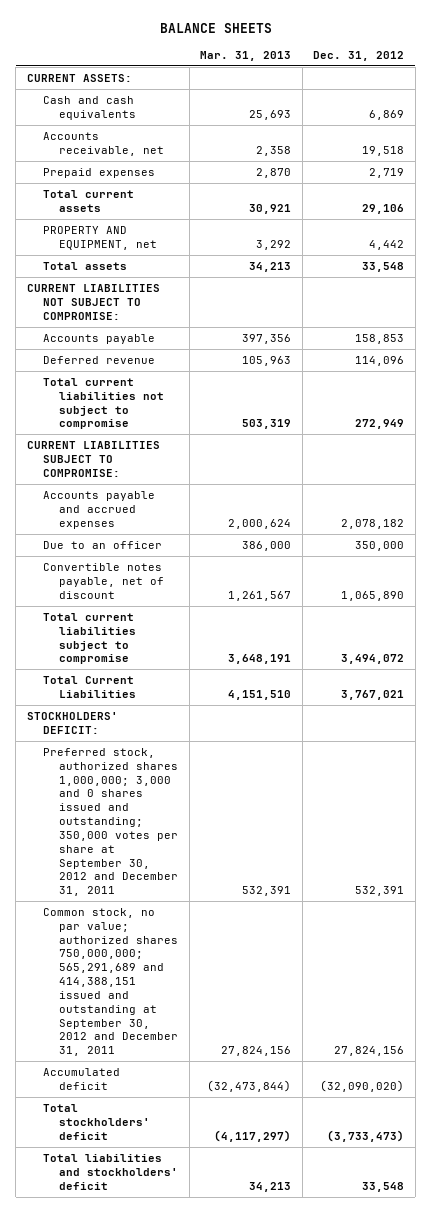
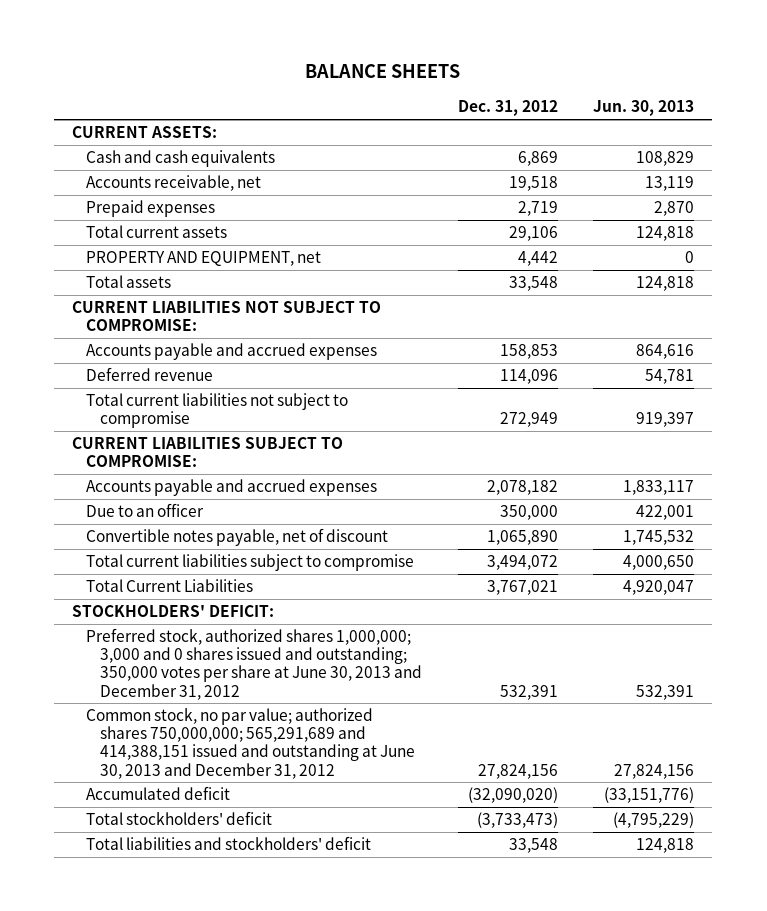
- | Mar. 31, 2013 | Dec. 31, 2012
+ | Dec. 31, 2012 | Jun. 30, 2013
- Accounts payable | 397,356 | 158,853
+ Accounts payable and accrued expenses | 158,853 | 864,616
- Preferred stock, authorized shares 1,000,000; 3,000 and 0 shares issued and outstanding; 350,000 votes per share at September 30, 2012 and December 31, 2011 | 532,391 | 532,391
- Common stock, no par value; authorized shares 750,000,000; 565,291,689 and 414,388,151 issued and outstanding at September 30, 2012 and December 31, 2011 | 27,824,156 | 27,824,156
+ Preferred stock, authorized shares 1,000,000; 3,000 and 0 shares issued and outstanding; 350,000 votes per share at June 30, 2013 and December 31, 2012 | 532,391 | 532,391
+ Common stock, no par value; authorized shares 750,000,000; 565,291,689 and 414,388,151 issued and outstanding at June 30, 2013 and December 31, 2012 | 27,824,156 | 27,824,156

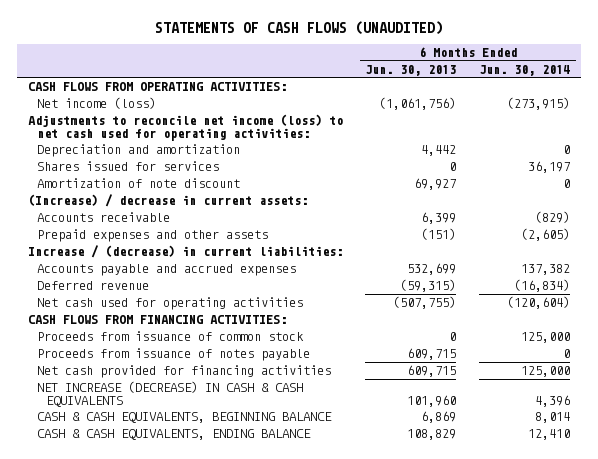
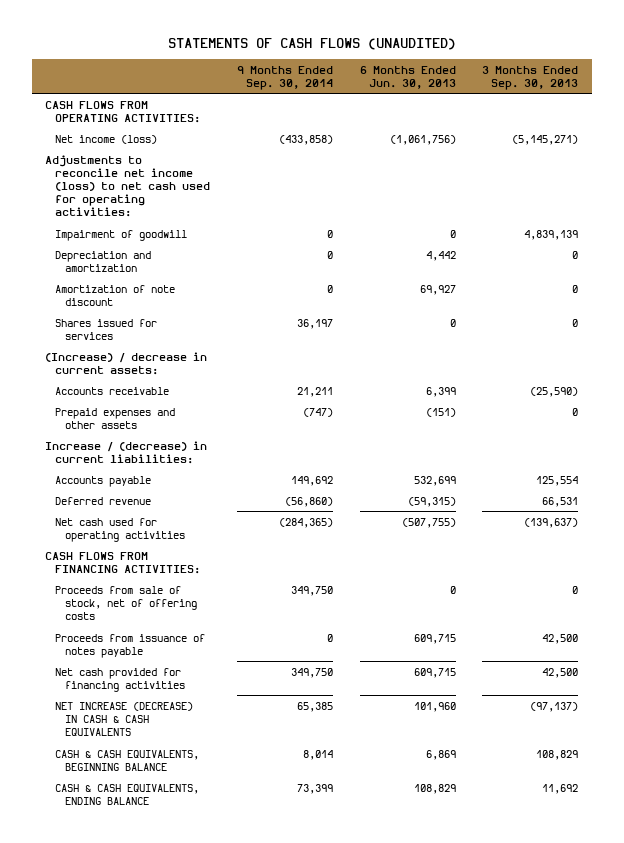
- | 6 Months Ended Jun. 30, 2013 | 6 Months Ended Jun. 30, 2014
+ | 9 Months Ended Sep. 30, 2014 | 6 Months Ended Jun. 30, 2013 | 3 Months Ended Sep. 30, 2013
+ Impairment of goodwill | 0 | 0 | 4,839,139
moved down: Shares issued for services | 36,197 | 0 | 0
- Accounts payable and accrued expenses | 532,699 | 137,382
+ Accounts payable | 149,692 | 532,699 | 125,554
- Proceeds from issuance of common stock | 0 | 125,000
+ Proceeds from sale of stock, net of offering costs | 349,750 | 0 | 0

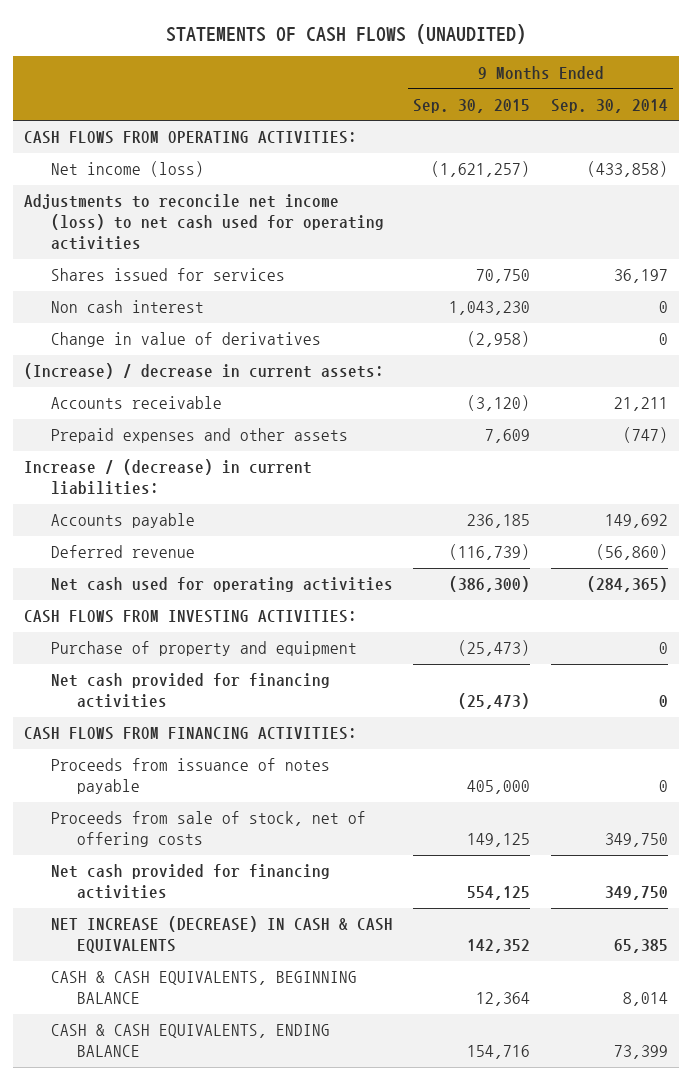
- | 9 Months Ended Sep. 30, 2014 | 6 Months Ended Jun. 30, 2013 | 3 Months Ended Sep. 30, 2013
+ | 9 Months Ended Sep. 30, 2015 | 9 Months Ended Sep. 30, 2014
- Adjustments to reconcile net income (loss) to net cash used for operating activities:
- Impairment of goodwill | 0 | 0 | 4,839,139
- Depreciation and amortization | 0 | 4,442 | 0
- Amortization of note discount | 0 | 69,927 | 0
+ Adjustments to reconcile net income (loss) to net cash used for operating activities
+ Non cash interest | 1,043,230 | 0
+ Change in value of derivatives | (2,958) | 0
+ CASH FLOWS FROM INVESTING ACTIVITIES:
+ Purchase of property and equipment | (25,473) | 0
+ Net cash provided for financing activities | (25,473) | 0
moved down: Proceeds from sale of stock, net of offering costs | 149,125 | 349,750

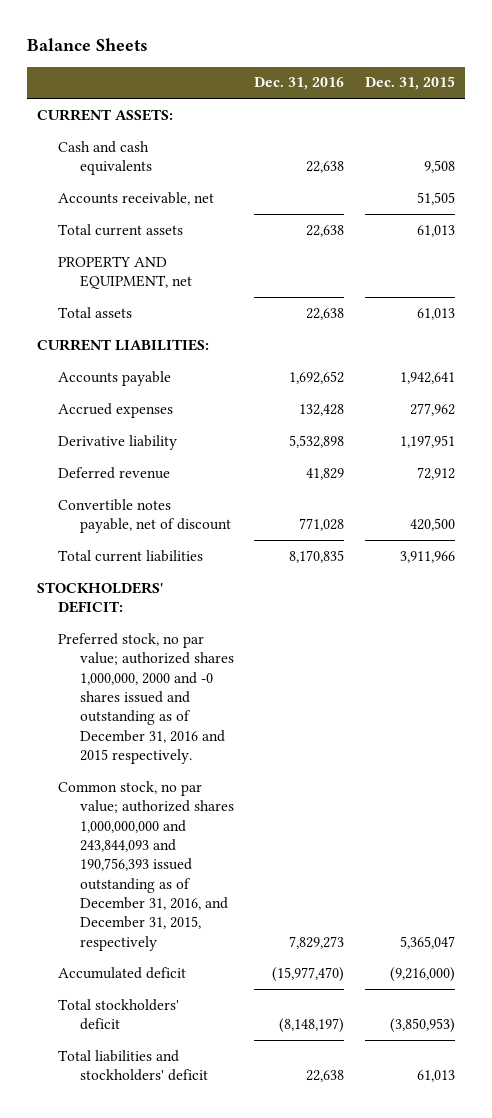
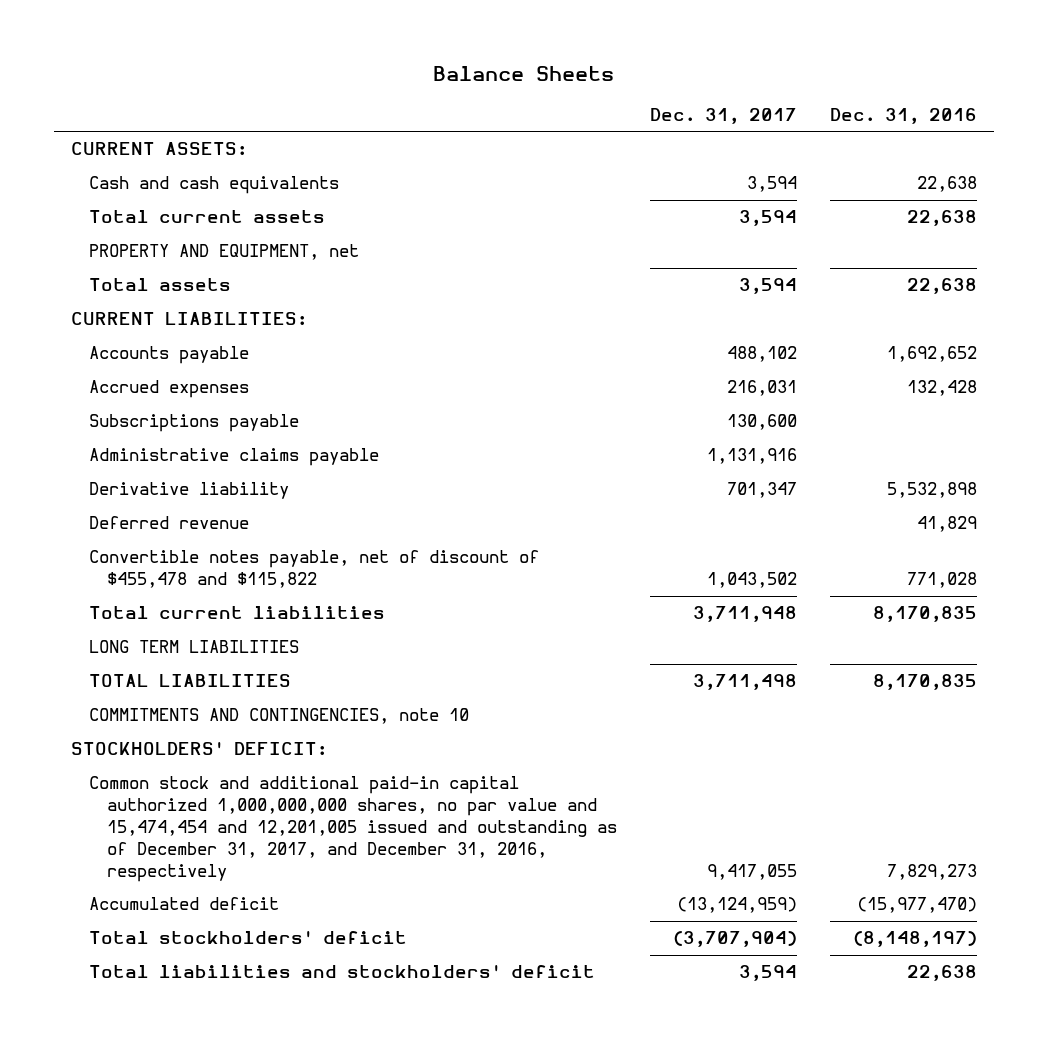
- | Dec. 31, 2016 | Dec. 31, 2015
+ | Dec. 31, 2017 | Dec. 31, 2016
- Accounts receivable, net | | 51,505
+ Subscriptions payable | 130,600 |
+ Administrative claims payable | 1,131,916 |
- Convertible notes payable, net of discount | 771,028 | 420,500
+ Convertible notes payable, net of discount of $455,478 and $115,822 | 1,043,502 | 771,028
+ LONG TERM LIABILITIES
+ TOTAL LIABILITIES | 3,711,498 | 8,170,835
+ COMMITMENTS AND CONTINGENCIES, note 10
- Preferred stock, no par value; authorized shares 1,000,000, 2000 and -0 shares issued and outstanding as of December 31, 2016 and 2015 respectively.
- Common stock, no par value; authorized shares 1,000,000,000 and 243,844,093 and 190,756,393 issued outstanding as of December 31, 2016, and December 31, 2015, respectively | 7,829,273 | 5,365,047
+ Common stock and additional paid-in capital authorized 1,000,000,000 shares, no par value and 15,474,454 and 12,201,005 issued and outstanding as of December 31, 2017, and December 31, 2016, respectively | 9,417,055 | 7,829,273

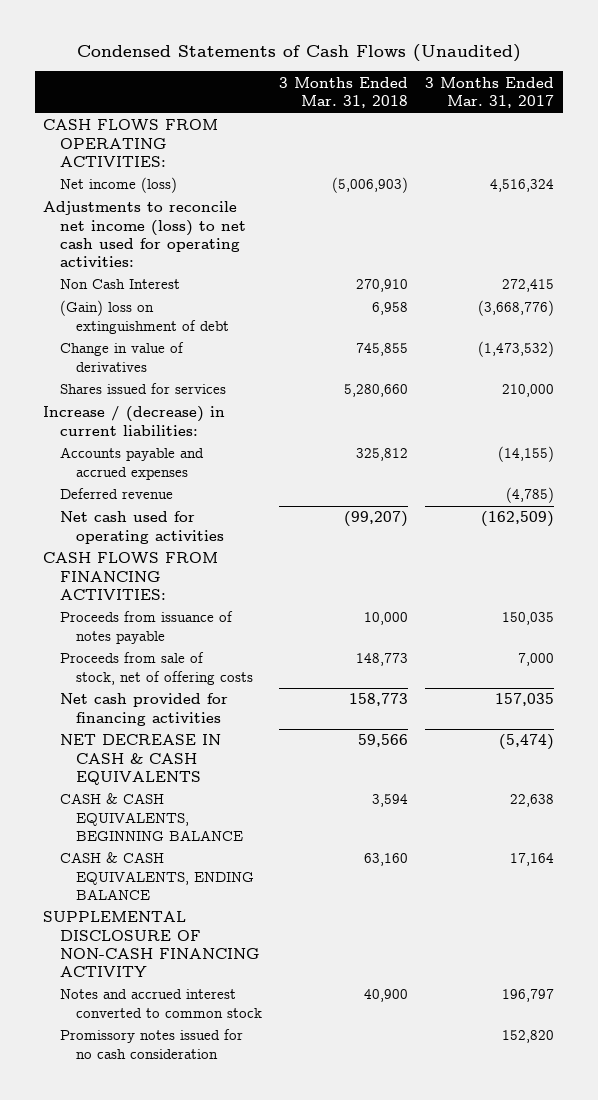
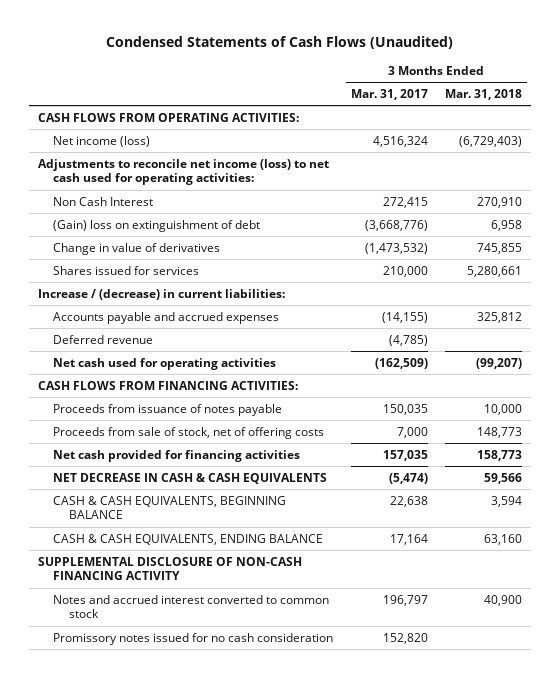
- | 3 Months Ended Mar. 31, 2018 | 3 Months Ended Mar. 31, 2017
+ | 3 Months Ended Mar. 31, 2017 | 3 Months Ended Mar. 31, 2018
- Net income (loss) | (5,006,903) | 4,516,324
+ Net income (loss) | 4,516,324 | (6,729,403)
- Shares issued for services | 5,280,660 | 210,000
+ Shares issued for services | 210,000 | 5,280,661

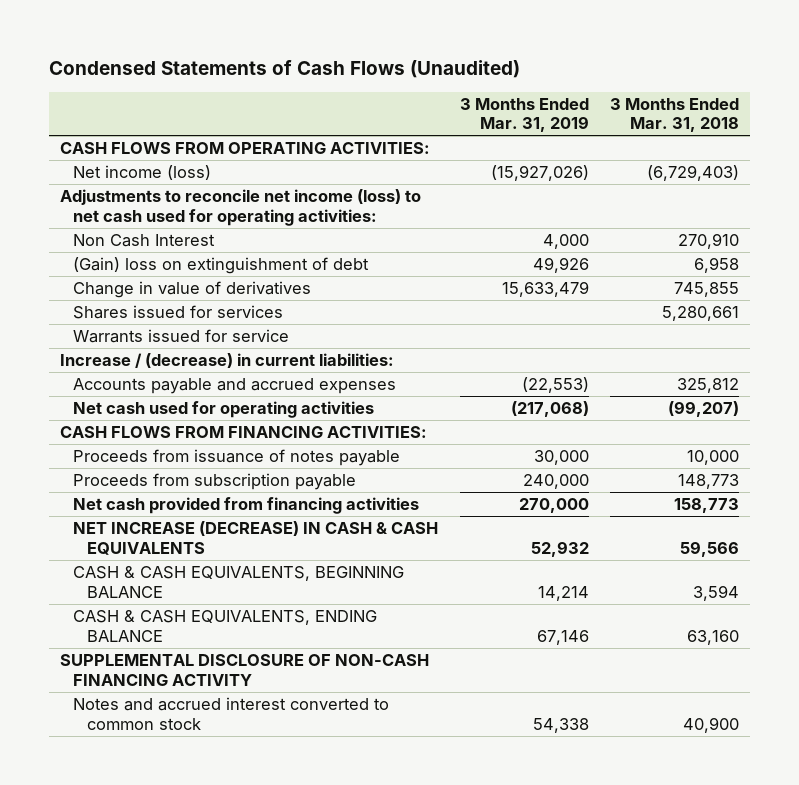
- | 3 Months Ended Mar. 31, 2017 | 3 Months Ended Mar. 31, 2018
+ | 3 Months Ended Mar. 31, 2019 | 3 Months Ended Mar. 31, 2018
+ Warrants issued for service
- Deferred revenue | (4,785) |
- Proceeds from sale of stock, net of offering costs | 7,000 | 148,773
- Net cash provided for financing activities | 157,035 | 158,773
- NET DECREASE IN CASH & CASH EQUIVALENTS | (5,474) | 59,566
+ Proceeds from subscription payable | 240,000 | 148,773
+ Net cash provided from financing activities | 270,000 | 158,773
+ NET INCREASE (DECREASE) IN CASH & CASH EQUIVALENTS | 52,932 | 59,566
- Promissory notes issued for no cash consideration | 152,820 |

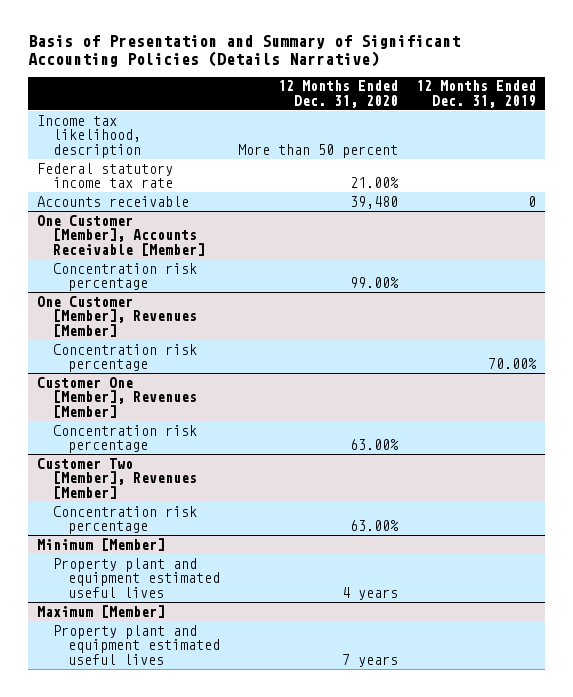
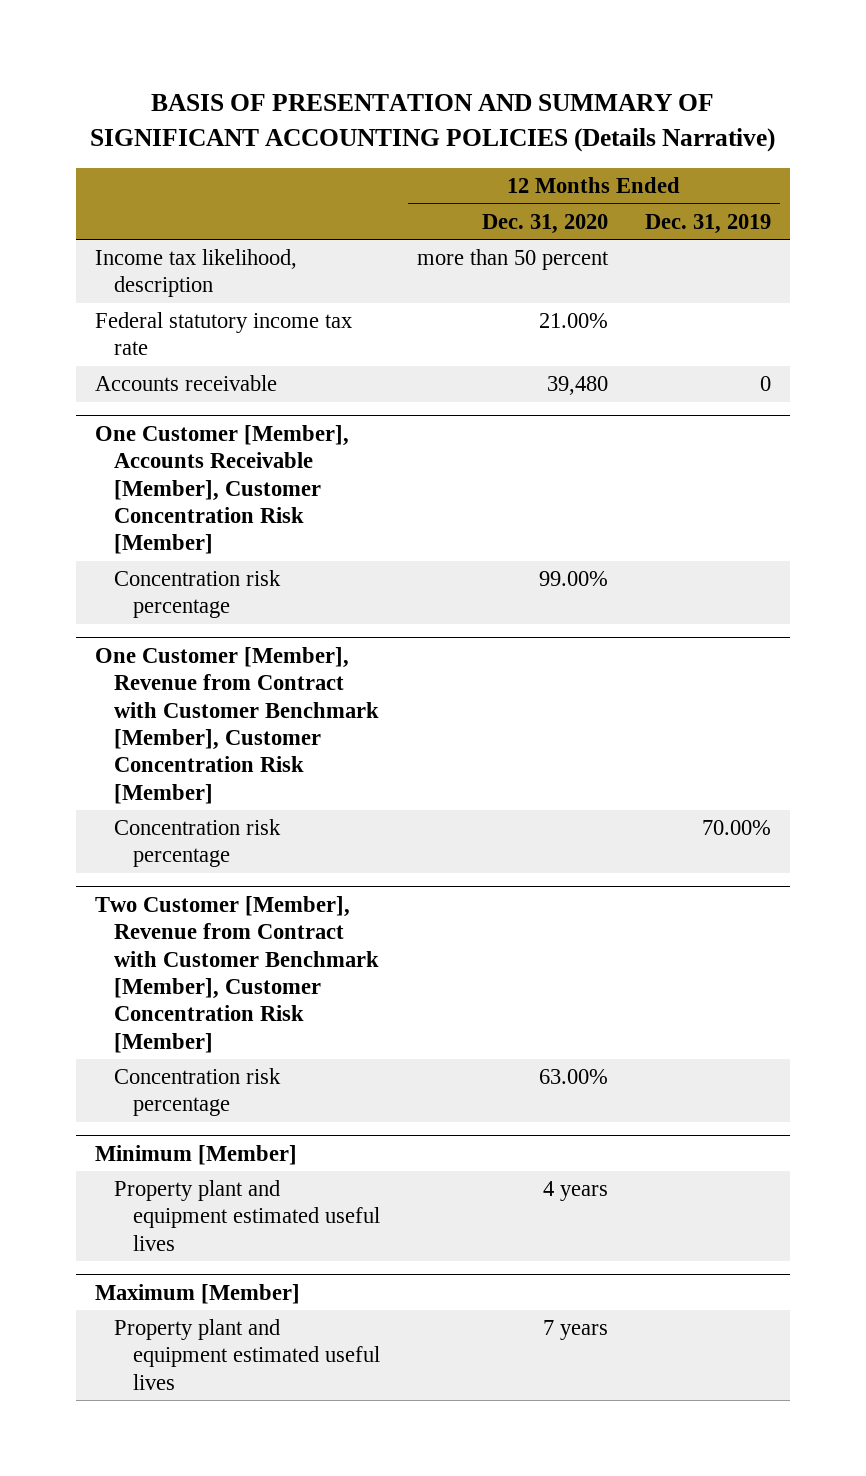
- Basis of Presentation and Summary of Significant Accounting Policies (Details Narrative)
+ BASIS OF PRESENTATION AND SUMMARY OF SIGNIFICANT ACCOUNTING POLICIES (Details Narrative)
- Income tax likelihood, description | More than 50 percent |
+ Income tax likelihood, description | more than 50 percent |
- One Customer [Member], Accounts Receivable [Member]
+ One Customer [Member], Accounts Receivable [Member], Customer Concentration Risk [Member]
- One Customer [Member], Revenues [Member]
+ One Customer [Member], Revenue from Contract with Customer Benchmark [Member], Customer Concentration Risk [Member]
- Customer One [Member], Revenues [Member]
- Concentration risk percentage | 63.00% |
- Customer Two [Member], Revenues [Member]
+ Two Customer [Member], Revenue from Contract with Customer Benchmark [Member], Customer Concentration Risk [Member]

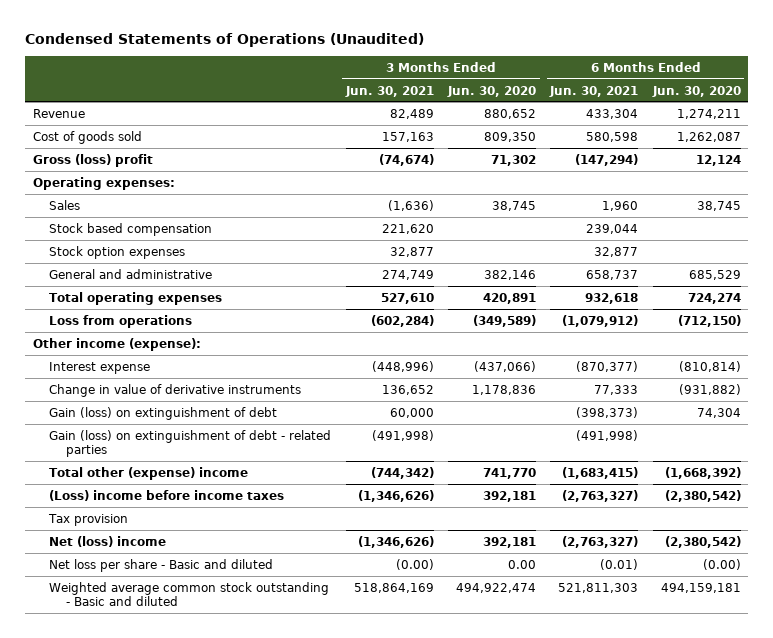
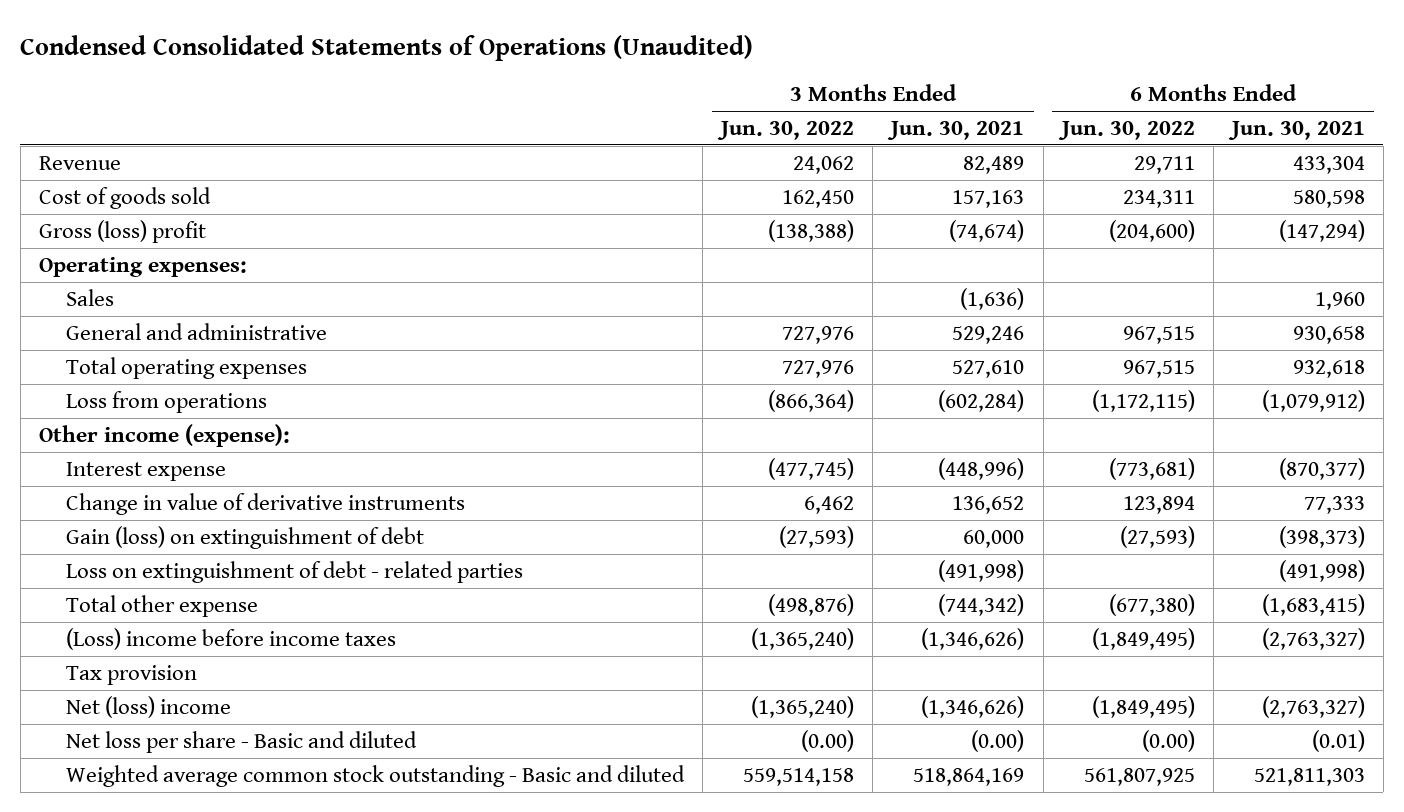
- Condensed Statements of Operations (Unaudited)
+ Condensed Consolidated Statements of Operations (Unaudited)
- | 3 Months Ended Jun. 30, 2021 | 3 Months Ended Jun. 30, 2020 | 6 Months Ended Jun. 30, 2021 | 6 Months Ended Jun. 30, 2020
+ | 3 Months Ended Jun. 30, 2022 | 3 Months Ended Jun. 30, 2021 | 6 Months Ended Jun. 30, 2022 | 6 Months Ended Jun. 30, 2021
- Stock based compensation | 221,620 | | 239,044 |
- Stock option expenses | 32,877 | | 32,877 |
- General and administrative | 274,749 | 382,146 | 658,737 | 685,529
+ General and administrative | 727,976 | 529,246 | 967,515 | 930,658
- Gain (loss) on extinguishment of debt - related parties | (491,998) | | (491,998) |
- Total other (expense) income | (744,342) | 741,770 | (1,683,415) | (1,668,392)
+ Loss on extinguishment of debt - related parties | | (491,998) | | (491,998)
+ Total other expense | (498,876) | (744,342) | (677,380) | (1,683,415)

